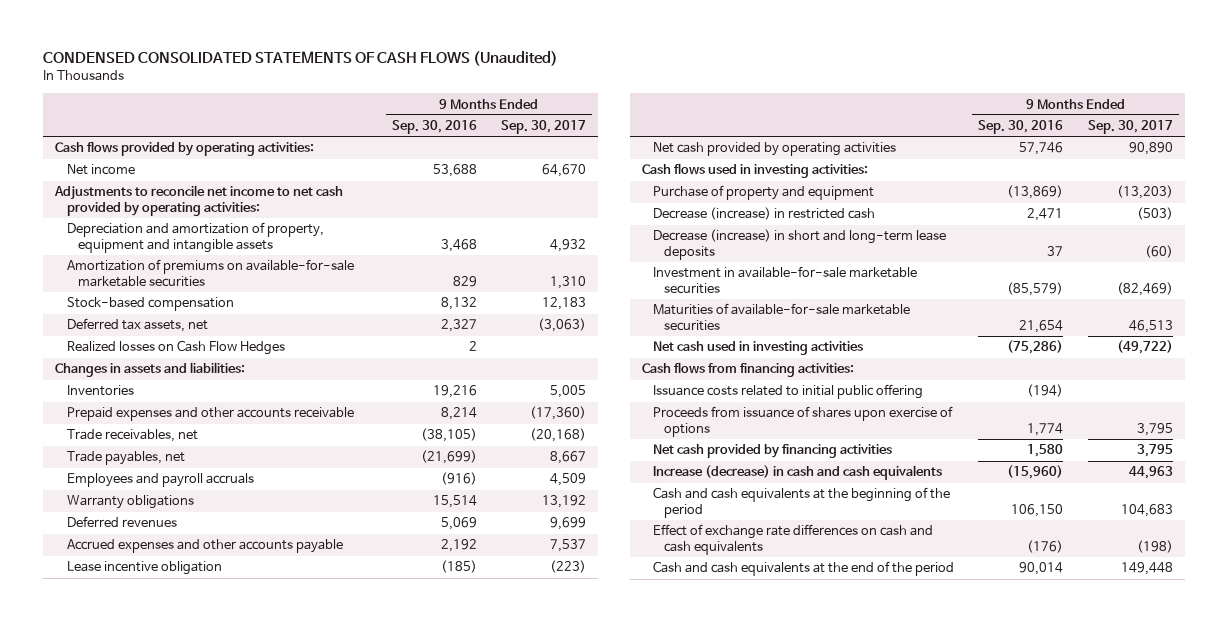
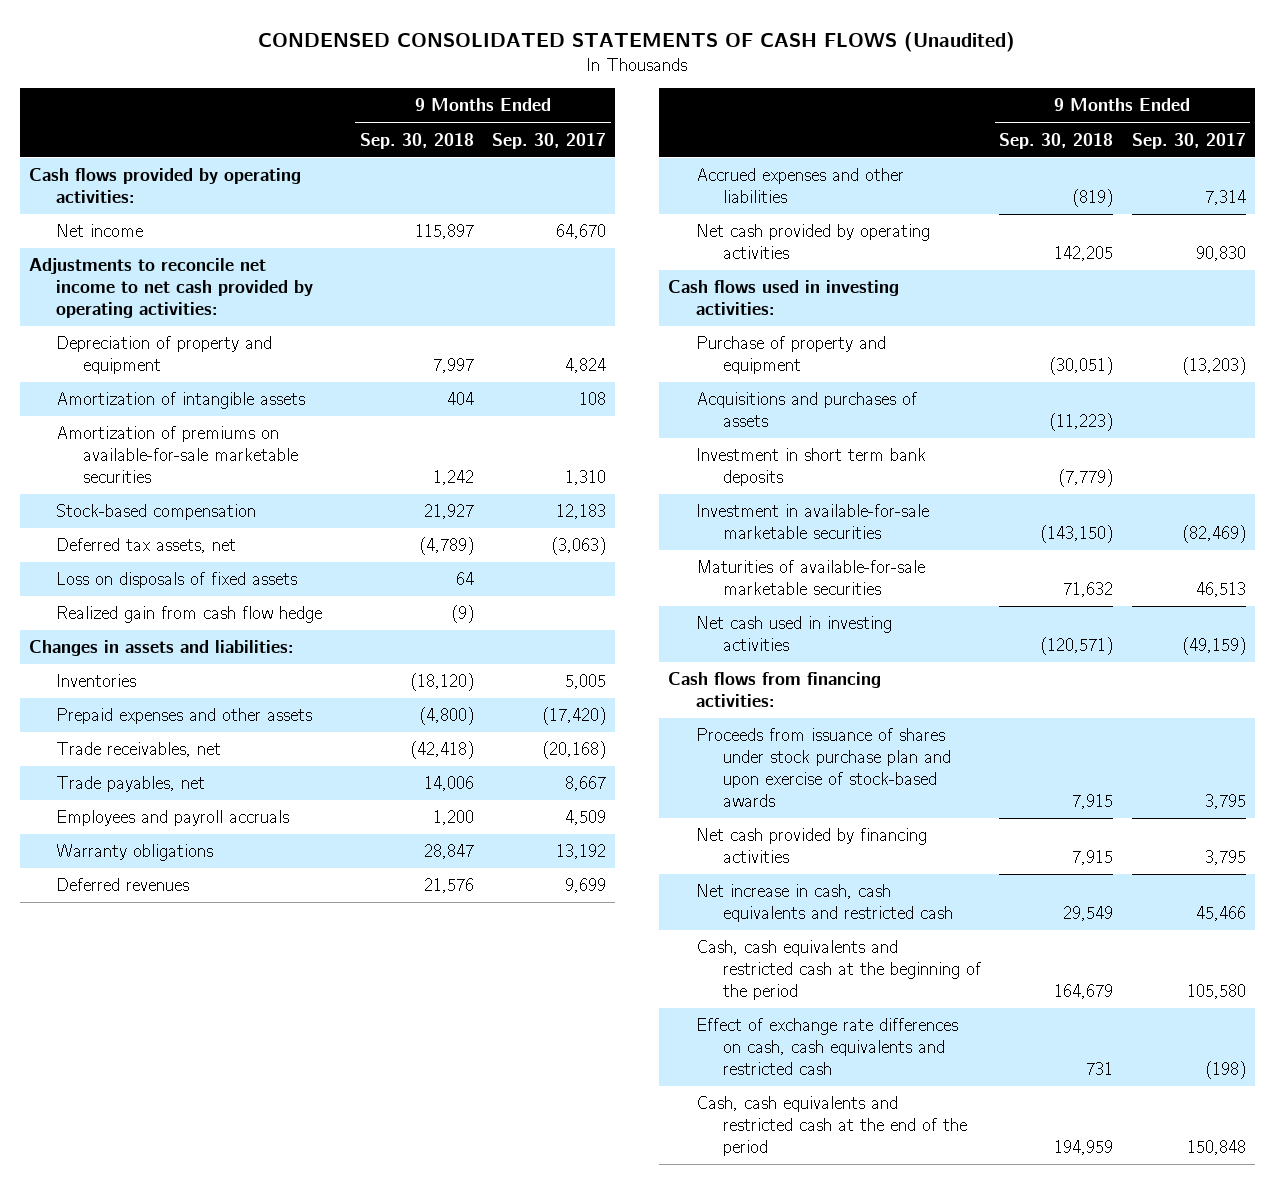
- | 9 Months Ended Sep. 30, 2016 | 9 Months Ended Sep. 30, 2017
+ | 9 Months Ended Sep. 30, 2018 | 9 Months Ended Sep. 30, 2017
- Depreciation and amortization of property, equipment and intangible assets | 3,468 | 4,932
+ Depreciation of property and equipment | 7,997 | 4,824
+ Amortization of intangible assets | 404 | 108
- Realized losses on Cash Flow Hedges | 2 |
+ Loss on disposals of fixed assets | 64 |
+ Realized gain from cash flow hedge | (9) |
- Prepaid expenses and other accounts receivable | 8,214 | (17,360)
+ Prepaid expenses and other assets | (4,800) | (17,420)
- Accrued expenses and other accounts payable | 2,192 | 7,537
- Lease incentive obligation | (185) | (223)
- Net cash provided by operating activities | 57,746 | 90,890
+ Accrued expenses and other liabilities | (819) | 7,314
+ Net cash provided by operating activities | 142,205 | 90,830
- Decrease (increase) in restricted cash | 2,471 | (503)
- Decrease (increase) in short and long-term lease deposits | 37 | (60)
+ Acquisitions and purchases of assets | (11,223) |
+ Investment in short term bank deposits | (7,779) |
- Net cash used in investing activities | (75,286) | (49,722)
+ Net cash used in investing activities | (120,571) | (49,159)
- Issuance costs related to initial public offering | (194) |
- Proceeds from issuance of shares upon exercise of options | 1,774 | 3,795
+ Proceeds from issuance of shares under stock purchase plan and upon exercise of stock-based awards | 7,915 | 3,795
- Increase (decrease) in cash and cash equivalents | (15,960) | 44,963
- Cash and cash equivalents at the beginning of the period | 106,150 | 104,683
- Effect of exchange rate differences on cash and cash equivalents | (176) | (198)
- Cash and cash equivalents at the end of the period | 90,014 | 149,448
+ Net increase in cash, cash equivalents and restricted cash | 29,549 | 45,466
+ Cash, cash equivalents and restricted cash at the beginning of the period | 164,679 | 105,580
+ Effect of exchange rate differences on cash, cash equivalents and restricted cash | 731 | (198)
+ Cash, cash equivalents and restricted cash at the end of the period | 194,959 | 150,848

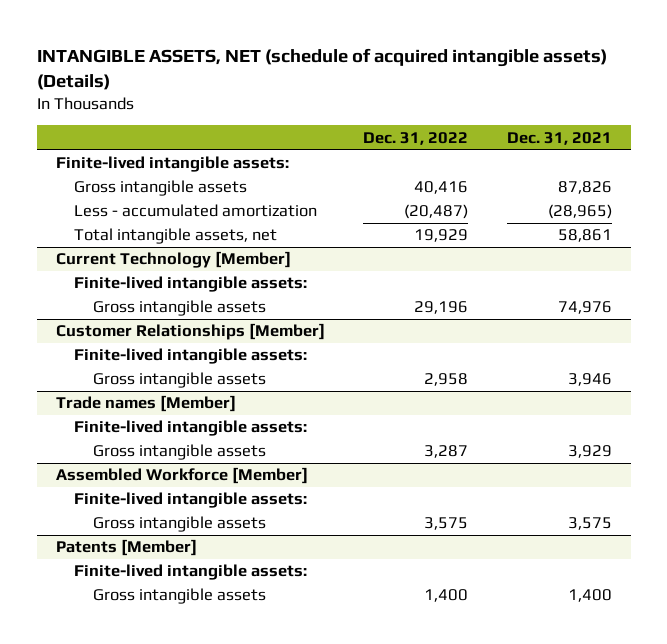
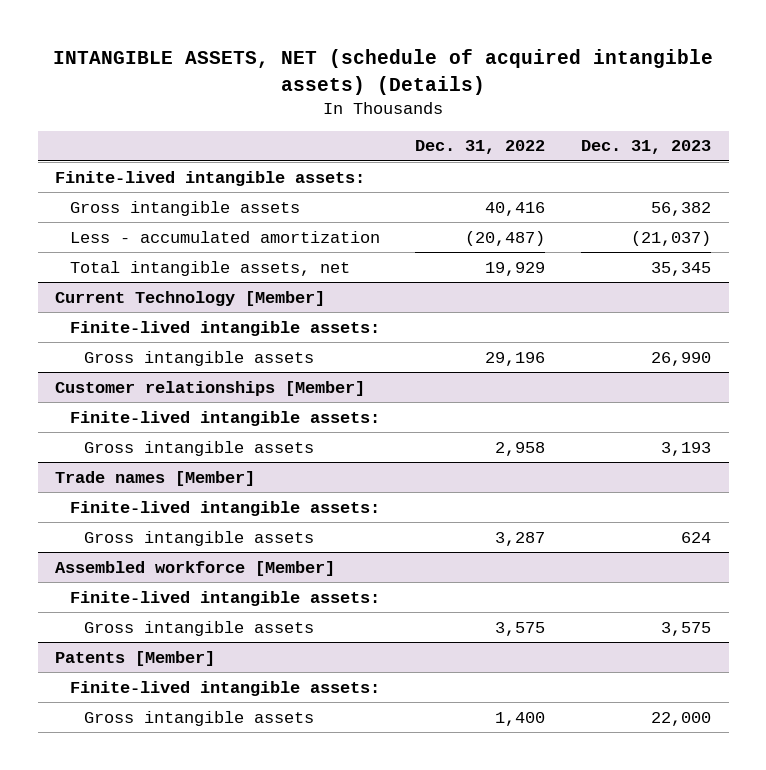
- | Dec. 31, 2022 | Dec. 31, 2021
+ | Dec. 31, 2022 | Dec. 31, 2023
- Customer Relationships [Member]
+ Customer relationships [Member]
- Assembled Workforce [Member]
+ Assembled workforce [Member]

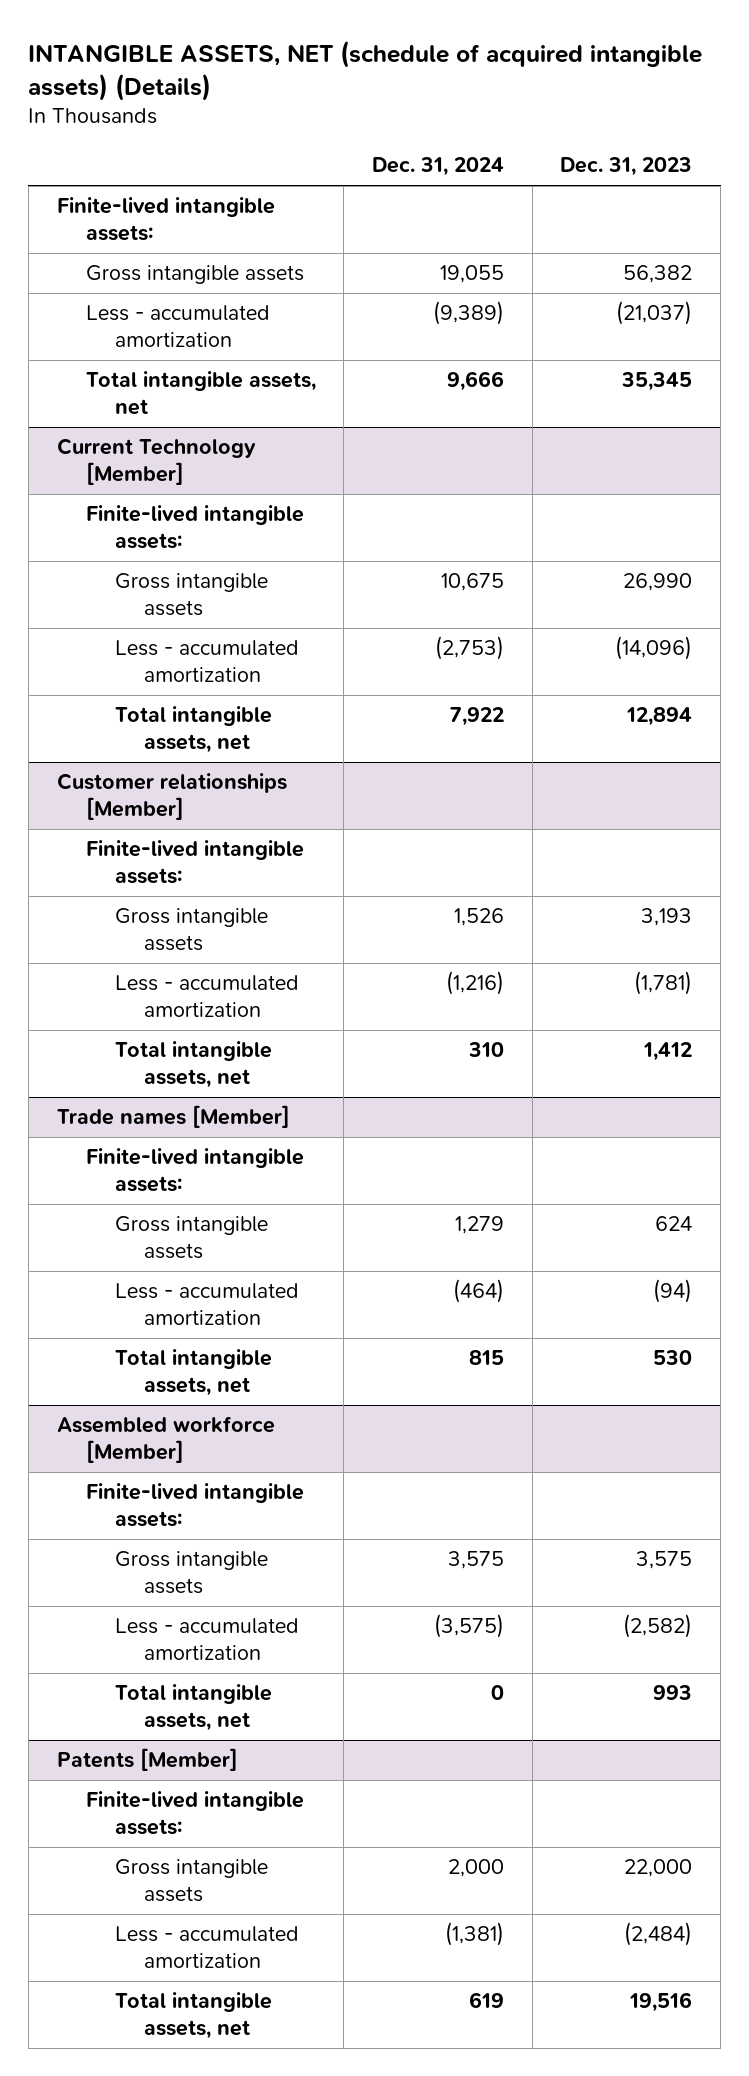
- | Dec. 31, 2022 | Dec. 31, 2023
+ | Dec. 31, 2024 | Dec. 31, 2023
@ Current Technology [Member]
+ Less - accumulated amortization | (2,753) | (14,096)
+ Total intangible assets, net | 7,922 | 12,894
@ Customer relationships [Member]
+ Less - accumulated amortization | (1,216) | (1,781)
+ Total intangible assets, net | 310 | 1,412
@ Trade names [Member]
+ Less - accumulated amortization | (464) | (94)
+ Total intangible assets, net | 815 | 530
@ Assembled workforce [Member]
+ Less - accumulated amortization | (3,575) | (2,582)
+ Total intangible assets, net | 0 | 993
@ Patents [Member]
+ Less - accumulated amortization | (1,381) | (2,484)
+ Total intangible assets, net | 619 | 19,516

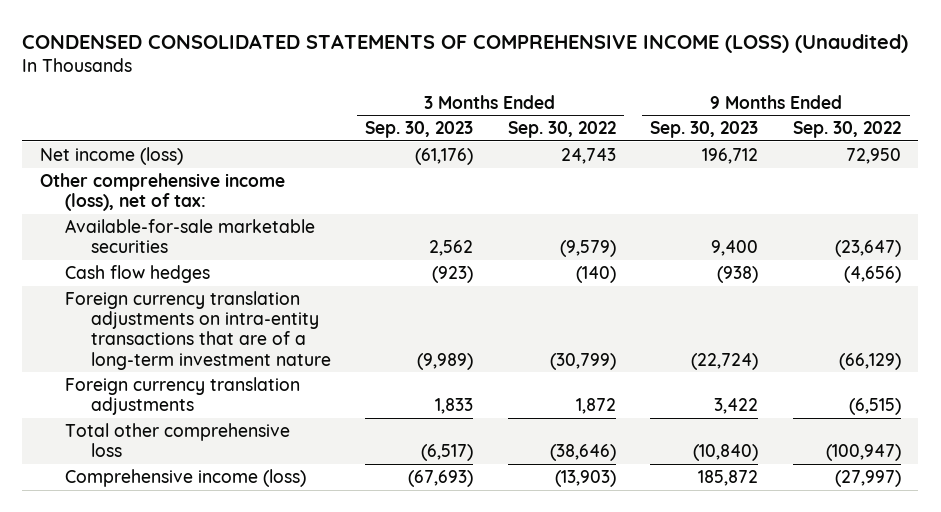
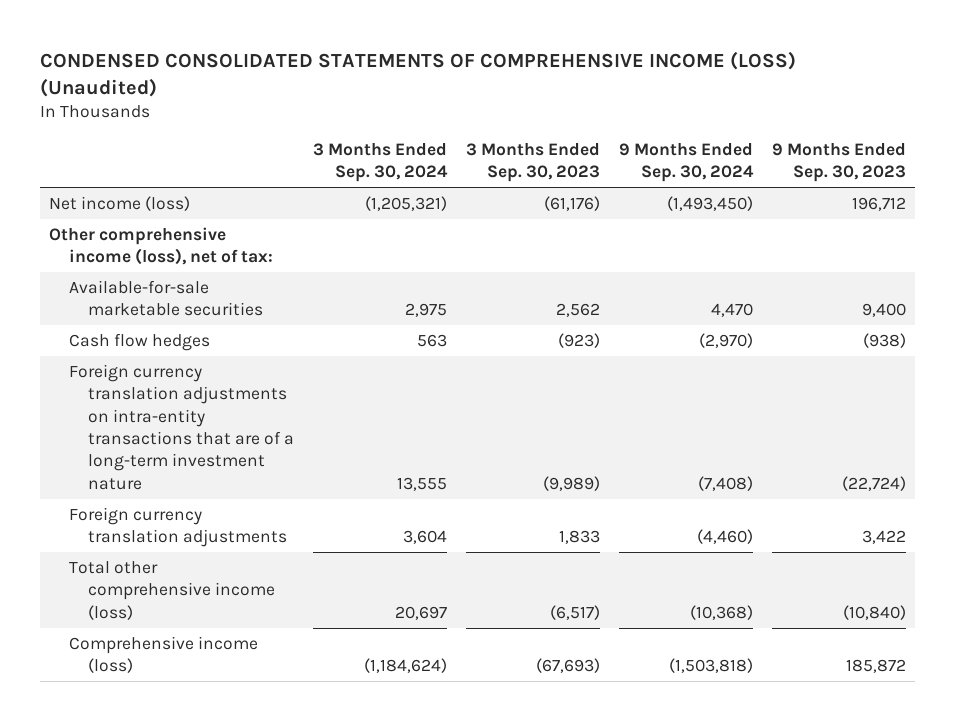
- | 3 Months Ended Sep. 30, 2023 | 3 Months Ended Sep. 30, 2022 | 9 Months Ended Sep. 30, 2023 | 9 Months Ended Sep. 30, 2022
+ | 3 Months Ended Sep. 30, 2024 | 3 Months Ended Sep. 30, 2023 | 9 Months Ended Sep. 30, 2024 | 9 Months Ended Sep. 30, 2023
- Total other comprehensive loss | (6,517) | (38,646) | (10,840) | (100,947)
+ Total other comprehensive income (loss) | 20,697 | (6,517) | (10,368) | (10,840)

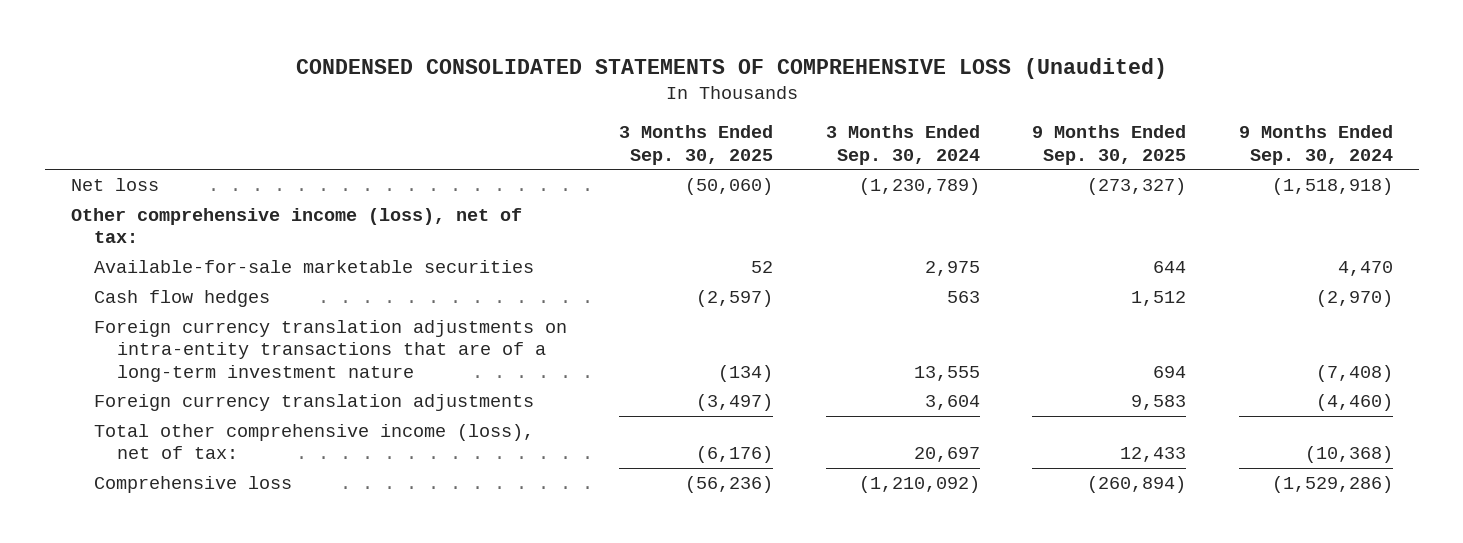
- CONDENSED CONSOLIDATED STATEMENTS OF COMPREHENSIVE INCOME (LOSS) (Unaudited)
+ CONDENSED CONSOLIDATED STATEMENTS OF COMPREHENSIVE LOSS (Unaudited)
- | 3 Months Ended Sep. 30, 2024 | 3 Months Ended Sep. 30, 2023 | 9 Months Ended Sep. 30, 2024 | 9 Months Ended Sep. 30, 2023
+ | 3 Months Ended Sep. 30, 2025 | 3 Months Ended Sep. 30, 2024 | 9 Months Ended Sep. 30, 2025 | 9 Months Ended Sep. 30, 2024
- Net income (loss) | (1,205,321) | (61,176) | (1,493,450) | 196,712
+ Net loss | (50,060) | (1,230,789) | (273,327) | (1,518,918)
- Total other comprehensive income (loss) | 20,697 | (6,517) | (10,368) | (10,840)
- Comprehensive income (loss) | (1,184,624) | (67,693) | (1,503,818) | 185,872
+ Total other comprehensive income (loss), net of tax: | (6,176) | 20,697 | 12,433 | (10,368)
+ Comprehensive loss | (56,236) | (1,210,092) | (260,894) | (1,529,286)

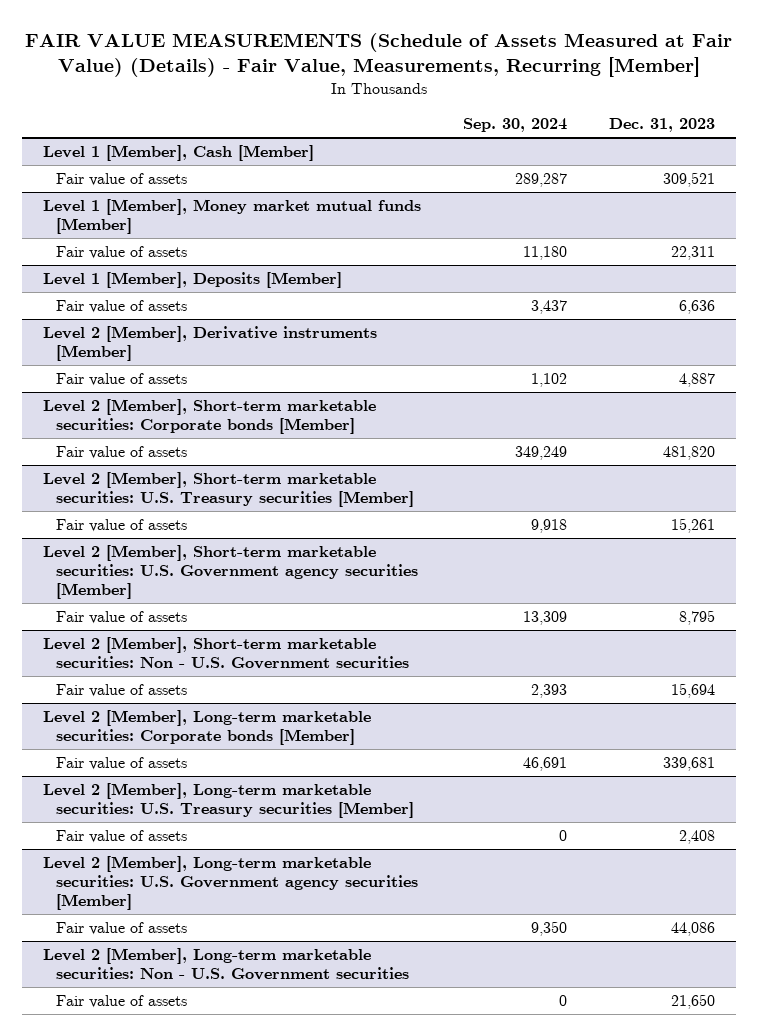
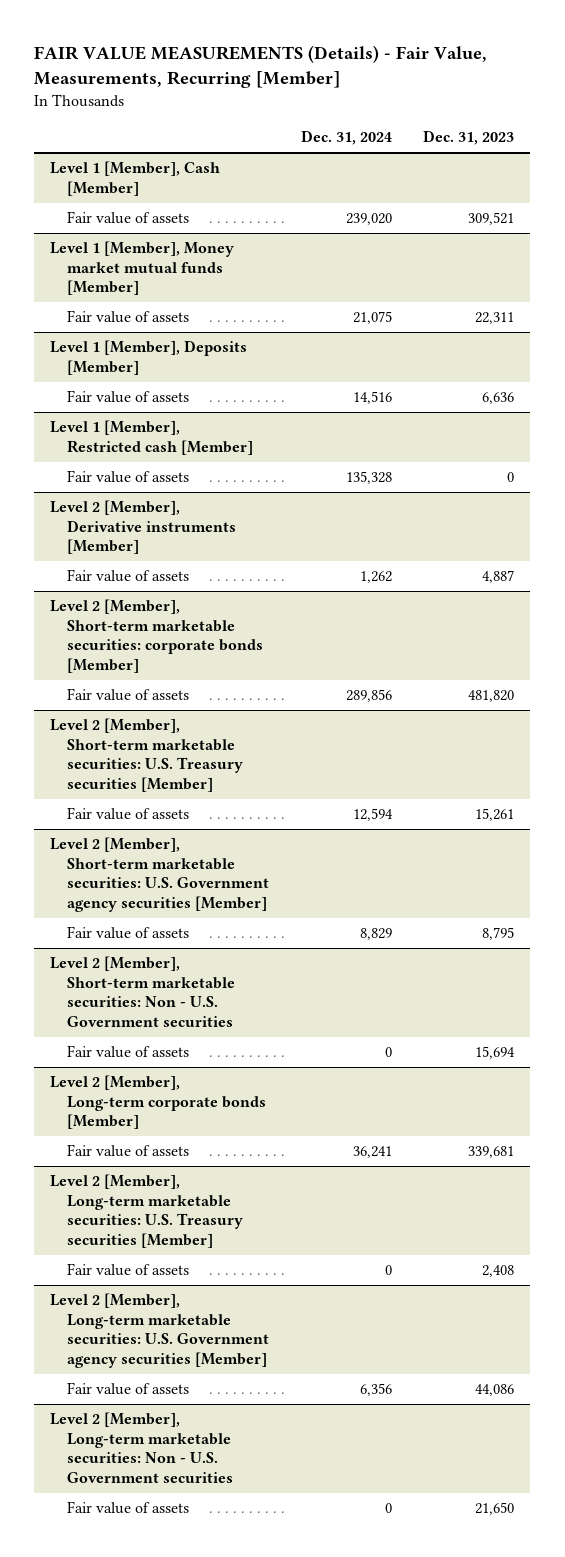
- FAIR VALUE MEASUREMENTS (Schedule of Assets Measured at Fair Value) (Details) - Fair Value, Measurements, Recurring [Member]
+ FAIR VALUE MEASUREMENTS (Details) - Fair Value, Measurements, Recurring [Member]
- | Sep. 30, 2024 | Dec. 31, 2023
+ | Dec. 31, 2024 | Dec. 31, 2023
+ Level 1 [Member], Restricted cash [Member]
+ Fair value of assets | 135,328 | 0
- Level 2 [Member], Short-term marketable securities: Corporate bonds [Member]
+ Level 2 [Member], Short-term marketable securities: corporate bonds [Member]
- Level 2 [Member], Long-term marketable securities: Corporate bonds [Member]
+ Level 2 [Member], Long-term corporate bonds [Member]

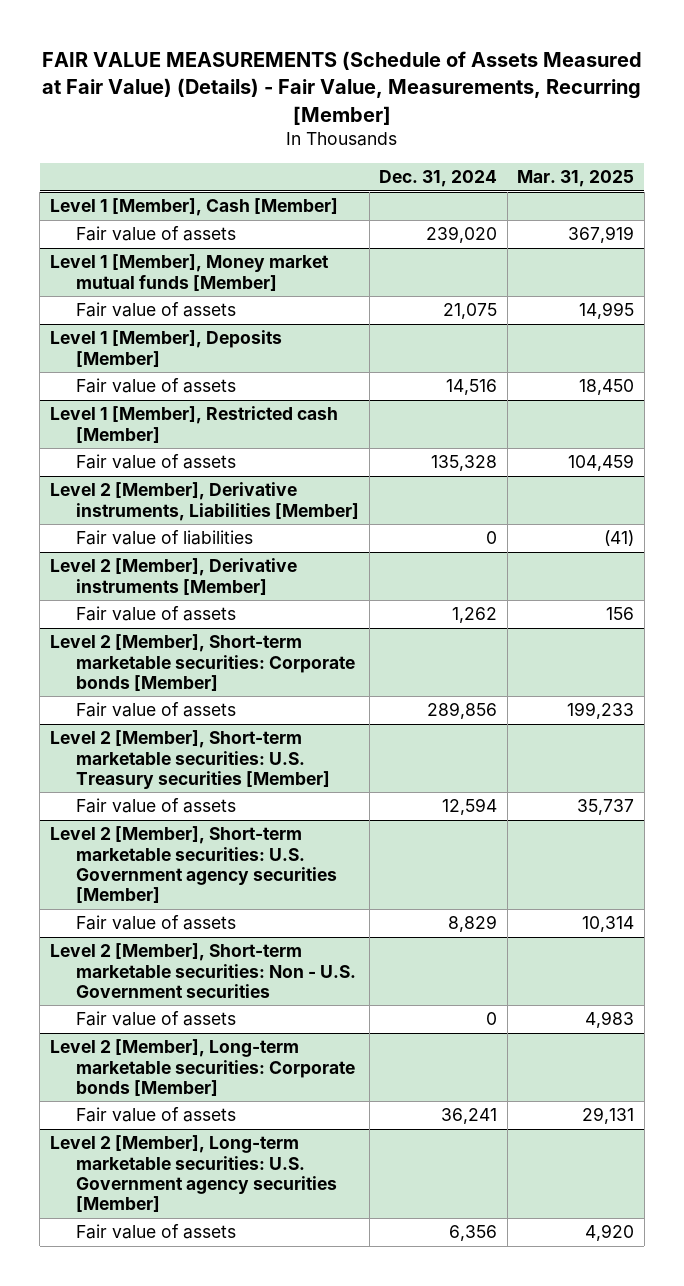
- FAIR VALUE MEASUREMENTS (Details) - Fair Value, Measurements, Recurring [Member]
+ FAIR VALUE MEASUREMENTS (Schedule of Assets Measured at Fair Value) (Details) - Fair Value, Measurements, Recurring [Member]
- | Dec. 31, 2024 | Dec. 31, 2023
+ | Dec. 31, 2024 | Mar. 31, 2025
+ Level 2 [Member], Derivative instruments, Liabilities [Member]
+ Fair value of liabilities | 0 | (41)
- Level 2 [Member], Short-term marketable securities: corporate bonds [Member]
+ Level 2 [Member], Short-term marketable securities: Corporate bonds [Member]
- Level 2 [Member], Long-term corporate bonds [Member]
+ Level 2 [Member], Long-term marketable securities: Corporate bonds [Member]
- Level 2 [Member], Long-term marketable securities: U.S. Treasury securities [Member]
- Fair value of assets | 0 | 2,408
- Level 2 [Member], Long-term marketable securities: Non - U.S. Government securities
- Fair value of assets | 0 | 21,650

